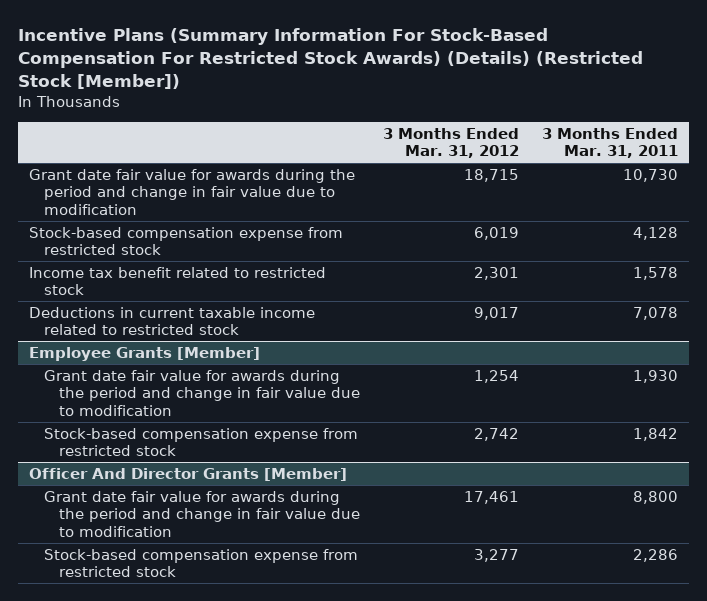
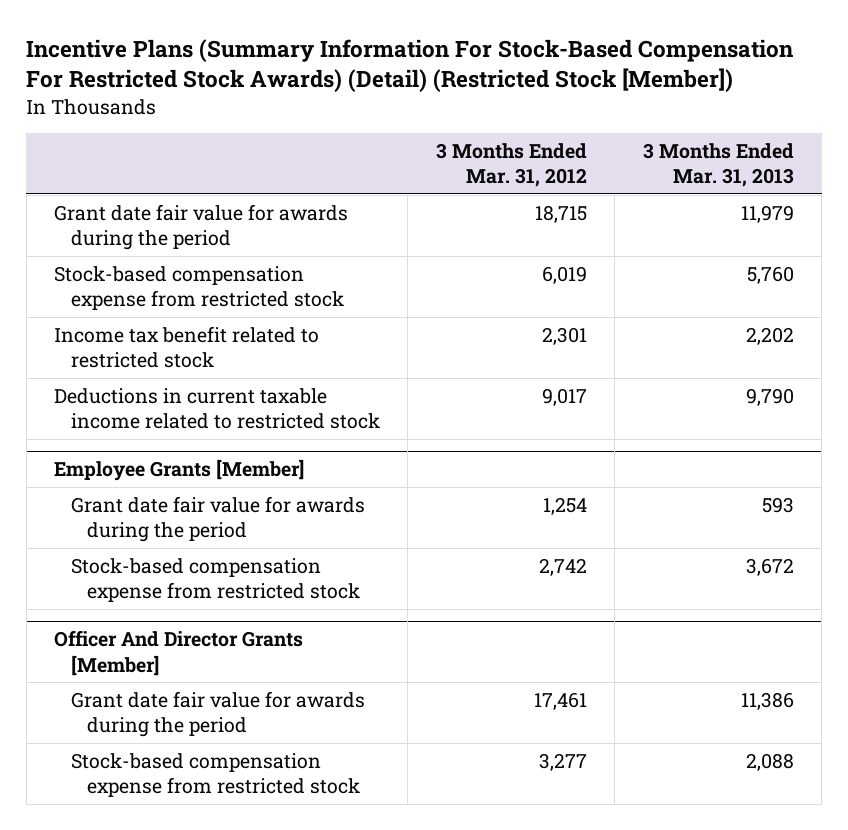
- Incentive Plans (Summary Information For Stock-Based Compensation For Restricted Stock Awards) (Details) (Restricted Stock [Member])
+ Incentive Plans (Summary Information For Stock-Based Compensation For Restricted Stock Awards) (Detail) (Restricted Stock [Member])
- | 3 Months Ended Mar. 31, 2012 | 3 Months Ended Mar. 31, 2011
+ | 3 Months Ended Mar. 31, 2012 | 3 Months Ended Mar. 31, 2013
- Grant date fair value for awards during the period and change in fair value due to modification | 18,715 | 10,730
+ Grant date fair value for awards during the period | 18,715 | 11,979
@ Employee Grants [Member]
- Grant date fair value for awards during the period and change in fair value due to modification | 1,254 | 1,930
+ Grant date fair value for awards during the period | 1,254 | 593
@ Officer And Director Grants [Member]
- Grant date fair value for awards during the period and change in fair value due to modification | 17,461 | 8,800
+ Grant date fair value for awards during the period | 17,461 | 11,386

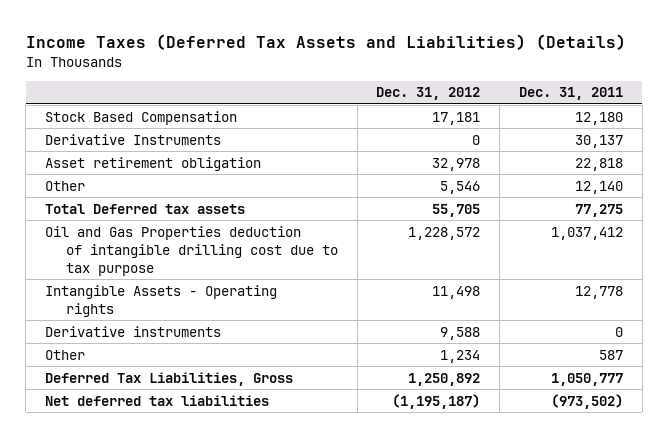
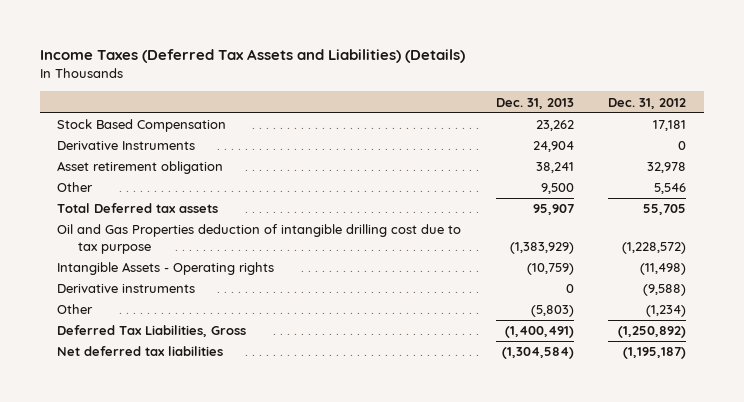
- | Dec. 31, 2012 | Dec. 31, 2011
+ | Dec. 31, 2013 | Dec. 31, 2012
- Oil and Gas Properties deduction of intangible drilling cost due to tax purpose | 1,228,572 | 1,037,412
- Intangible Assets - Operating rights | 11,498 | 12,778
- Derivative instruments | 9,588 | 0
- Other | 1,234 | 587
- Deferred Tax Liabilities, Gross | 1,250,892 | 1,050,777
+ Oil and Gas Properties deduction of intangible drilling cost due to tax purpose | (1,383,929) | (1,228,572)
+ Intangible Assets - Operating rights | (10,759) | (11,498)
+ Derivative instruments | 0 | (9,588)
+ Other | (5,803) | (1,234)
+ Deferred Tax Liabilities, Gross | (1,400,491) | (1,250,892)

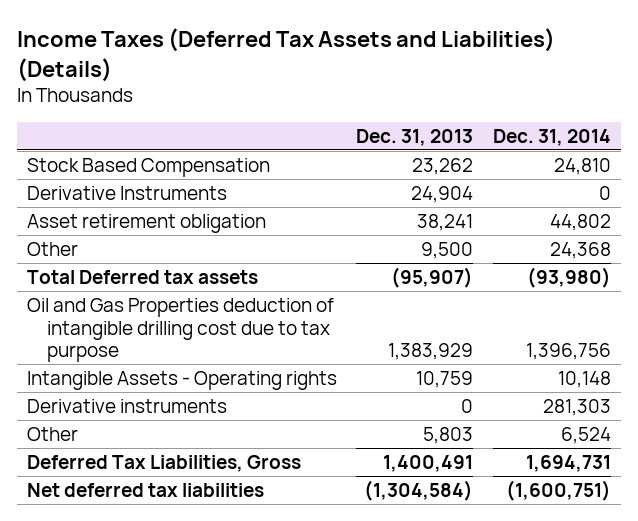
- | Dec. 31, 2013 | Dec. 31, 2012
+ | Dec. 31, 2013 | Dec. 31, 2014
- Total Deferred tax assets | 95,907 | 55,705
- Oil and Gas Properties deduction of intangible drilling cost due to tax purpose | (1,383,929) | (1,228,572)
- Intangible Assets - Operating rights | (10,759) | (11,498)
+ Total Deferred tax assets | (95,907) | (93,980)
+ Oil and Gas Properties deduction of intangible drilling cost due to tax purpose | 1,383,929 | 1,396,756
+ Intangible Assets - Operating rights | 10,759 | 10,148
- Other | (5,803) | (1,234)
- Deferred Tax Liabilities, Gross | (1,400,491) | (1,250,892)
+ Other | 5,803 | 6,524
+ Deferred Tax Liabilities, Gross | 1,400,491 | 1,694,731

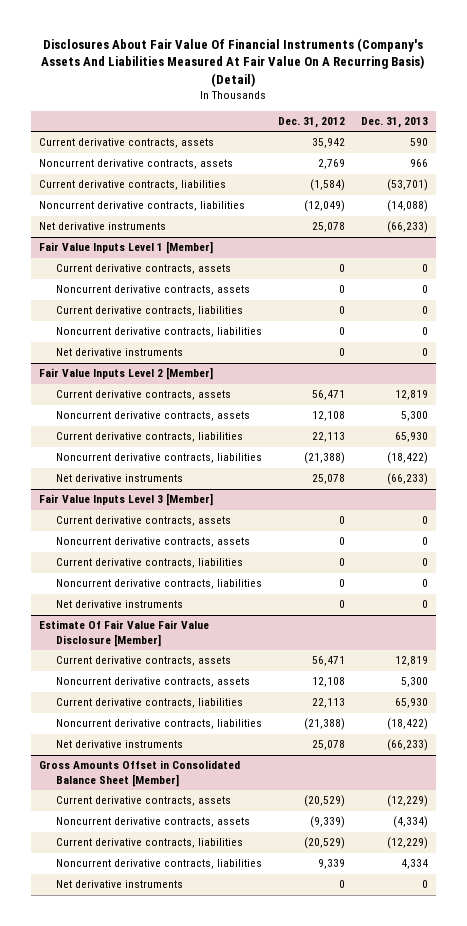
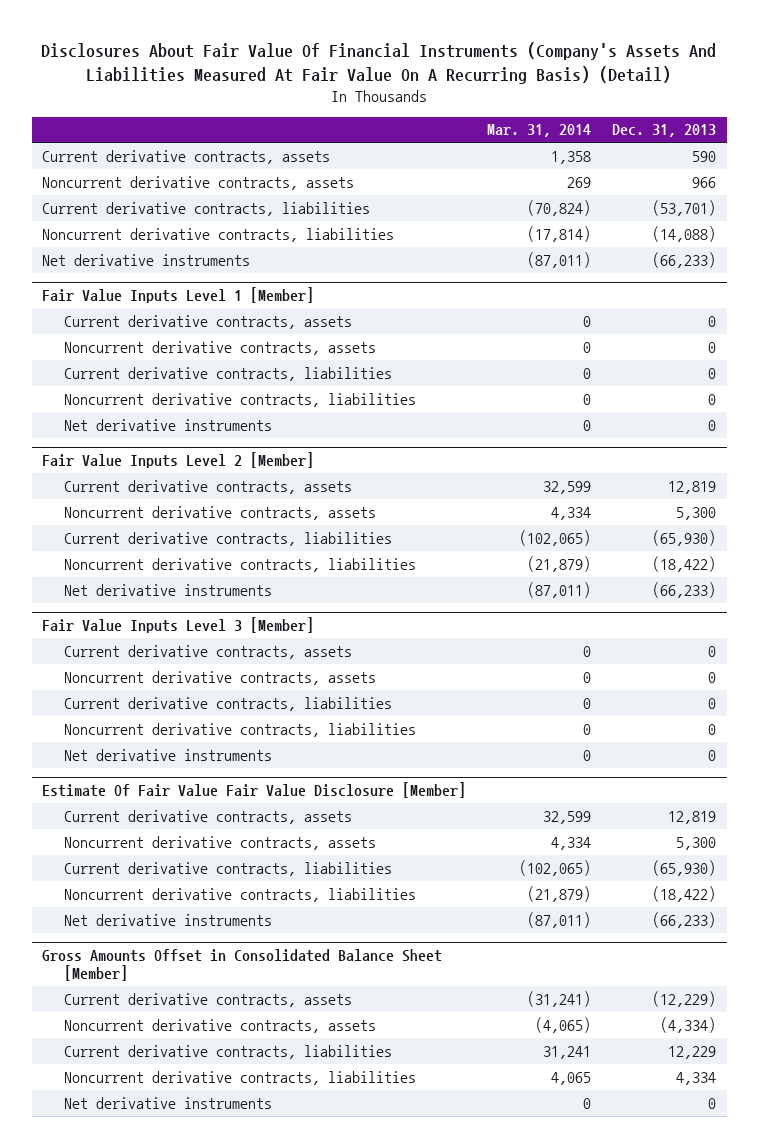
- | Dec. 31, 2012 | Dec. 31, 2013
+ | Mar. 31, 2014 | Dec. 31, 2013
@ Fair Value Inputs Level 2 [Member]
- Current derivative contracts, liabilities | 22,113 | 65,930
+ Current derivative contracts, liabilities | (102,065) | (65,930)
@ Estimate Of Fair Value Fair Value Disclosure [Member]
- Current derivative contracts, liabilities | 22,113 | 65,930
+ Current derivative contracts, liabilities | (102,065) | (65,930)
@ Gross Amounts Offset in Consolidated Balance Sheet [Member]
- Current derivative contracts, liabilities | (20,529) | (12,229)
+ Current derivative contracts, liabilities | 31,241 | 12,229

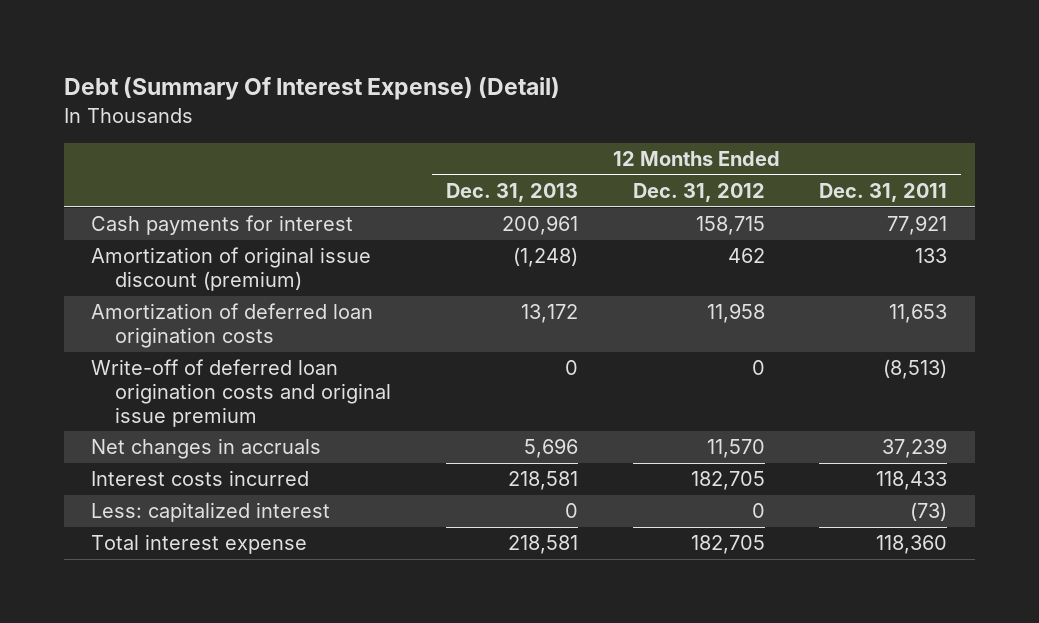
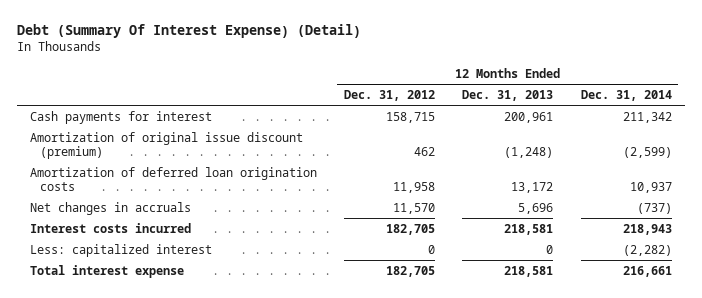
- | 12 Months Ended Dec. 31, 2013 | 12 Months Ended Dec. 31, 2012 | 12 Months Ended Dec. 31, 2011
+ | 12 Months Ended Dec. 31, 2012 | 12 Months Ended Dec. 31, 2013 | 12 Months Ended Dec. 31, 2014
- Write-off of deferred loan origination costs and original issue premium | 0 | 0 | (8,513)

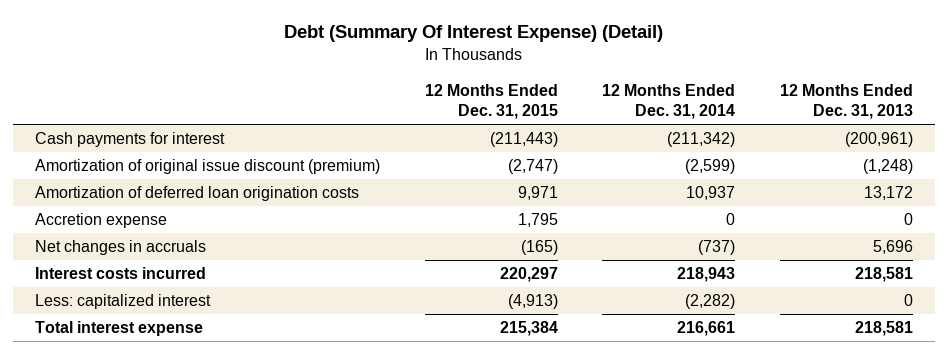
- | 12 Months Ended Dec. 31, 2012 | 12 Months Ended Dec. 31, 2013 | 12 Months Ended Dec. 31, 2014
+ | 12 Months Ended Dec. 31, 2015 | 12 Months Ended Dec. 31, 2014 | 12 Months Ended Dec. 31, 2013
- Cash payments for interest | 158,715 | 200,961 | 211,342
+ Cash payments for interest | (211,443) | (211,342) | (200,961)
+ Accretion expense | 1,795 | 0 | 0

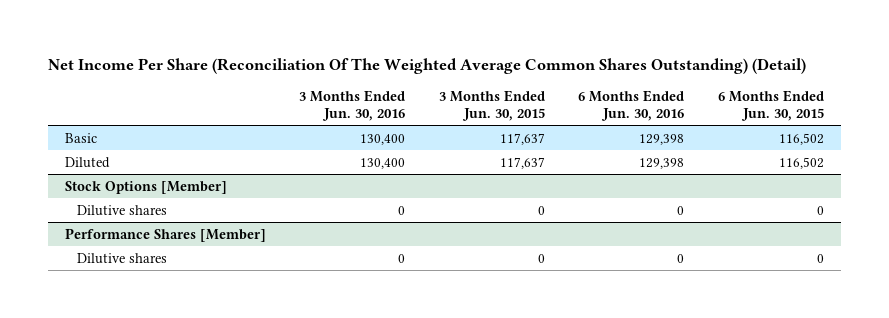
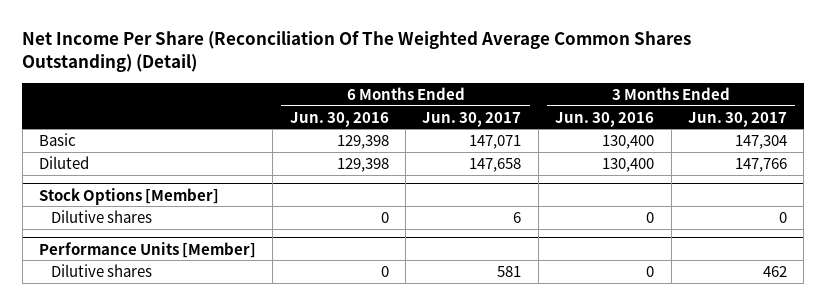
- | 3 Months Ended Jun. 30, 2016 | 3 Months Ended Jun. 30, 2015 | 6 Months Ended Jun. 30, 2016 | 6 Months Ended Jun. 30, 2015
+ | 6 Months Ended Jun. 30, 2016 | 6 Months Ended Jun. 30, 2017 | 3 Months Ended Jun. 30, 2016 | 3 Months Ended Jun. 30, 2017
- Performance Shares [Member]
+ Performance Units [Member]

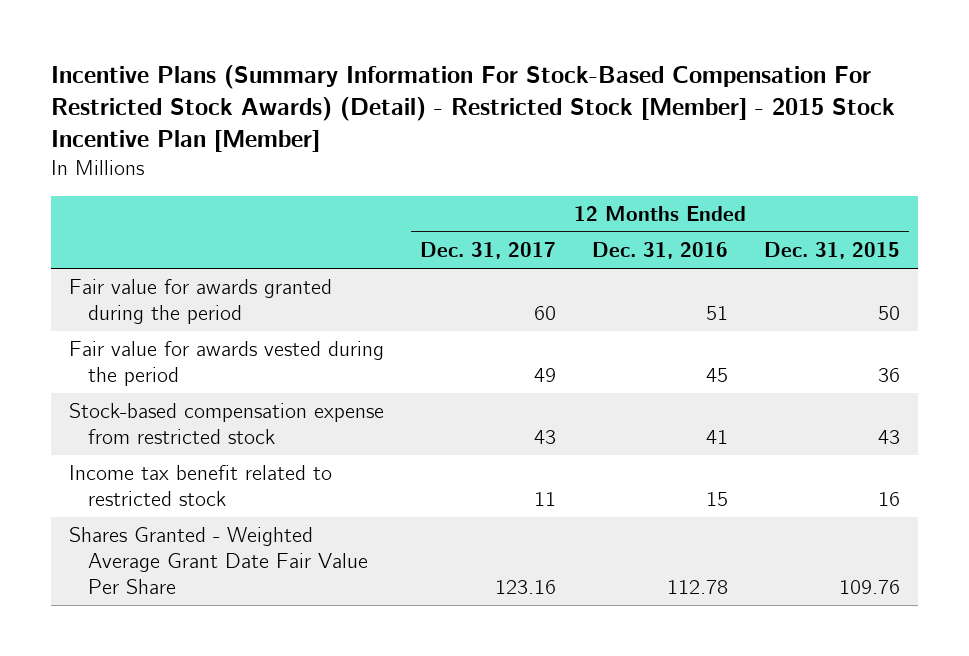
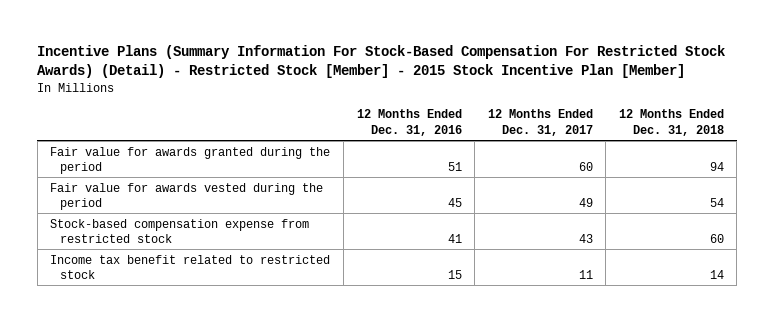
- | 12 Months Ended Dec. 31, 2017 | 12 Months Ended Dec. 31, 2016 | 12 Months Ended Dec. 31, 2015
+ | 12 Months Ended Dec. 31, 2016 | 12 Months Ended Dec. 31, 2017 | 12 Months Ended Dec. 31, 2018
- Shares Granted - Weighted Average Grant Date Fair Value Per Share | 123.16 | 112.78 | 109.76

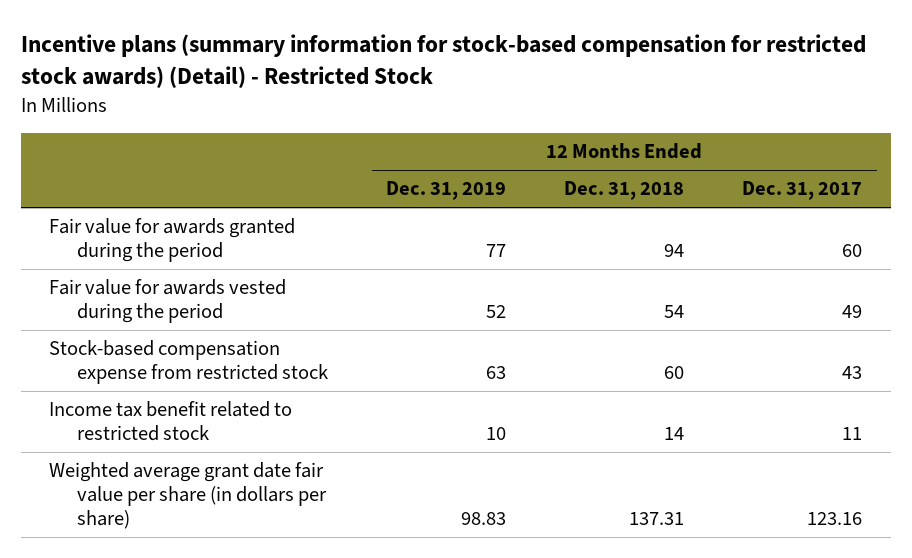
- Incentive Plans (Summary Information For Stock-Based Compensation For Restricted Stock Awards) (Detail) - Restricted Stock [Member] - 2015 Stock Incentive Plan [Member]
+ Incentive plans (summary information for stock-based compensation for restricted stock awards) (Detail) - Restricted Stock
- | 12 Months Ended Dec. 31, 2016 | 12 Months Ended Dec. 31, 2017 | 12 Months Ended Dec. 31, 2018
+ | 12 Months Ended Dec. 31, 2019 | 12 Months Ended Dec. 31, 2018 | 12 Months Ended Dec. 31, 2017
+ Weighted average grant date fair value per share (in dollars per share) | 98.83 | 137.31 | 123.16

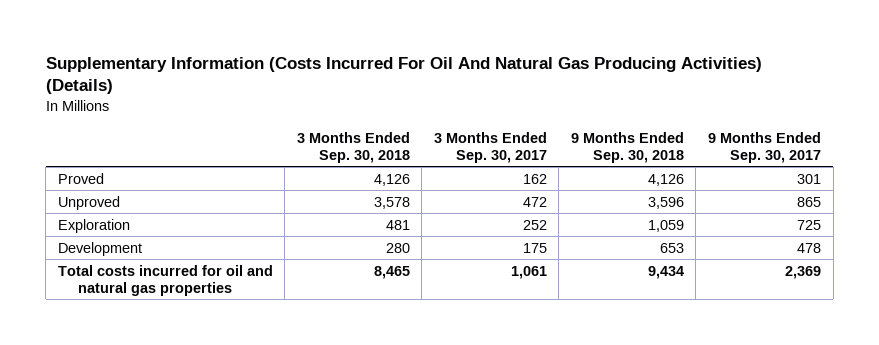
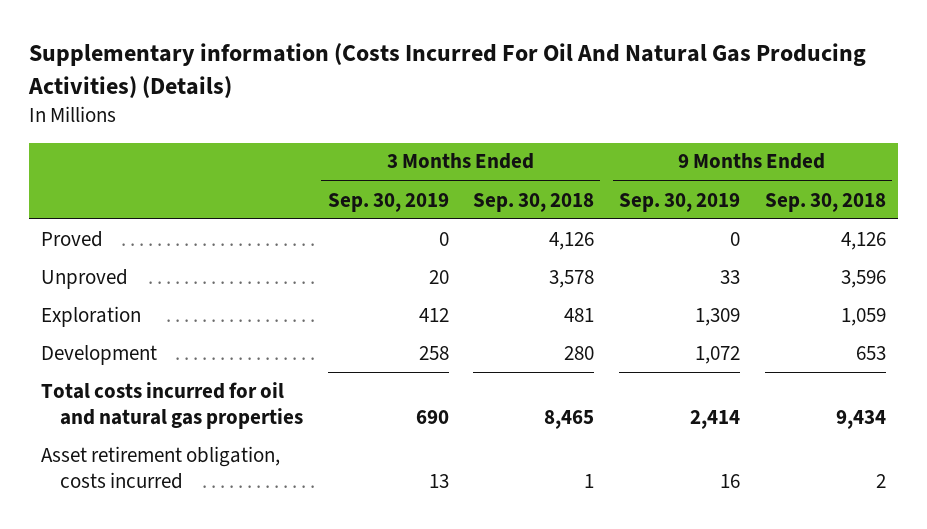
- Supplementary Information (Costs Incurred For Oil And Natural Gas Producing Activities) (Details)
+ Supplementary information (Costs Incurred For Oil And Natural Gas Producing Activities) (Details)
- | 3 Months Ended Sep. 30, 2018 | 3 Months Ended Sep. 30, 2017 | 9 Months Ended Sep. 30, 2018 | 9 Months Ended Sep. 30, 2017
+ | 3 Months Ended Sep. 30, 2019 | 3 Months Ended Sep. 30, 2018 | 9 Months Ended Sep. 30, 2019 | 9 Months Ended Sep. 30, 2018
+ Asset retirement obligation, costs incurred | 13 | 1 | 16 | 2

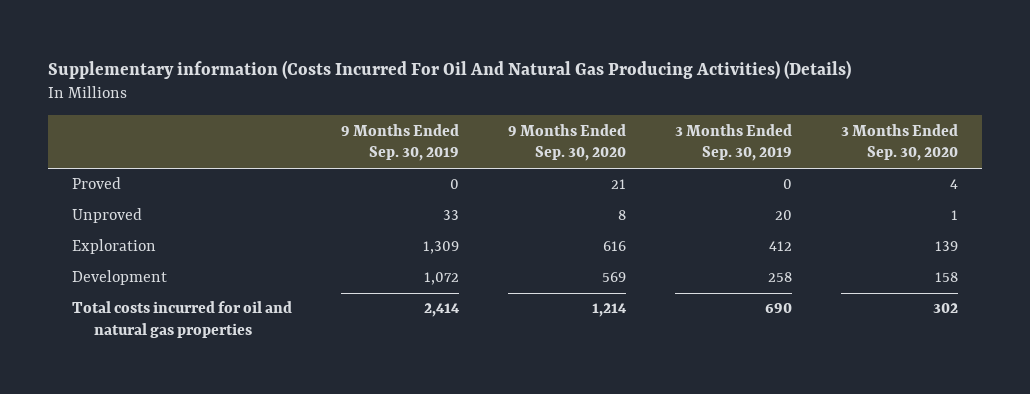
- | 3 Months Ended Sep. 30, 2019 | 3 Months Ended Sep. 30, 2018 | 9 Months Ended Sep. 30, 2019 | 9 Months Ended Sep. 30, 2018
+ | 9 Months Ended Sep. 30, 2019 | 9 Months Ended Sep. 30, 2020 | 3 Months Ended Sep. 30, 2019 | 3 Months Ended Sep. 30, 2020
- Asset retirement obligation, costs incurred | 13 | 1 | 16 | 2

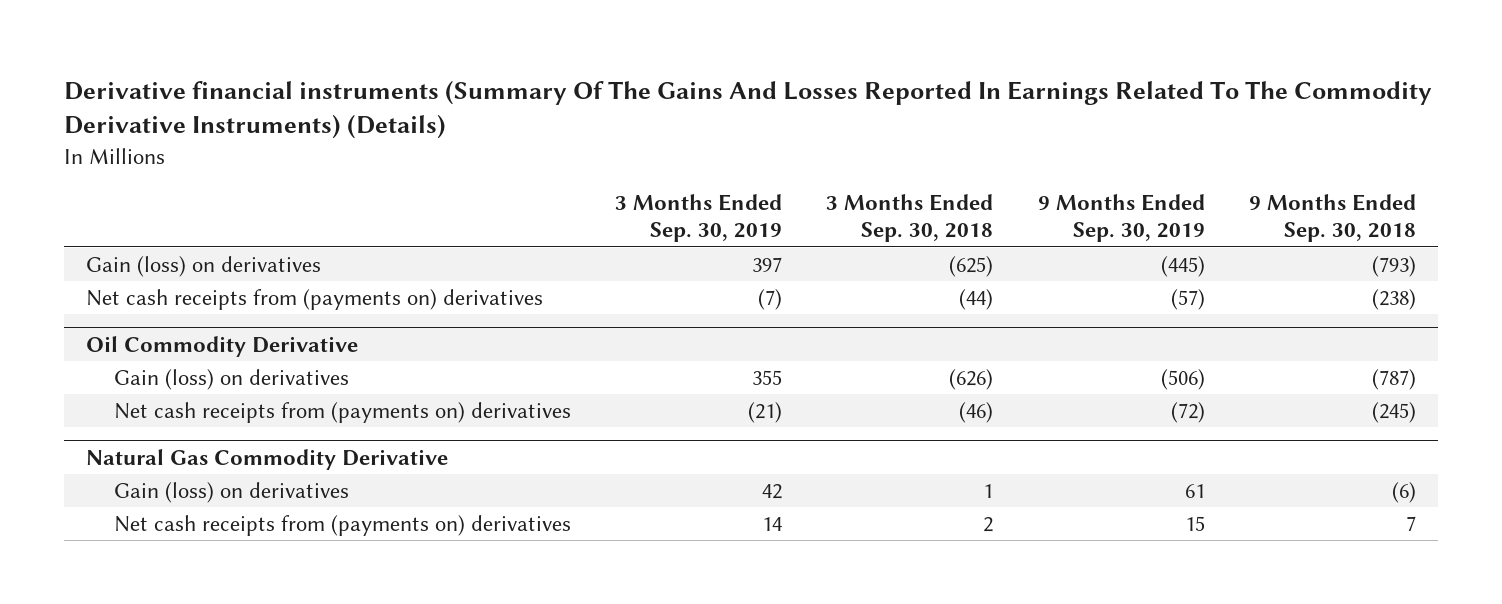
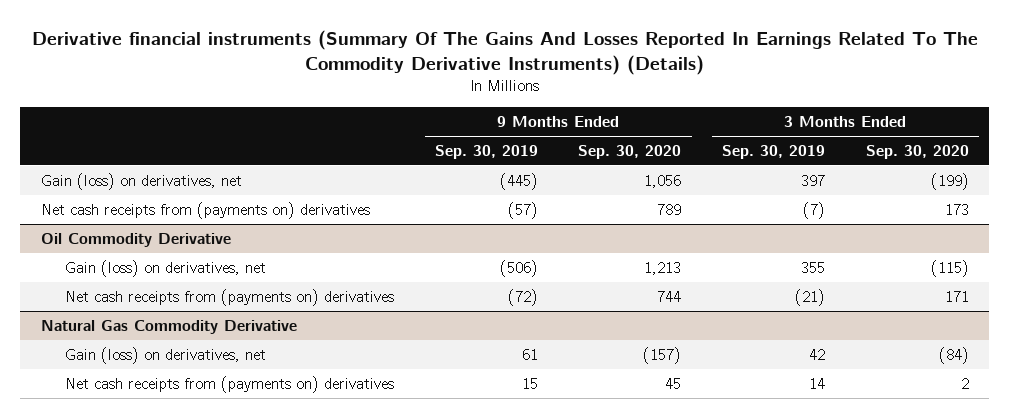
- | 3 Months Ended Sep. 30, 2019 | 3 Months Ended Sep. 30, 2018 | 9 Months Ended Sep. 30, 2019 | 9 Months Ended Sep. 30, 2018
+ | 9 Months Ended Sep. 30, 2019 | 9 Months Ended Sep. 30, 2020 | 3 Months Ended Sep. 30, 2019 | 3 Months Ended Sep. 30, 2020
- Gain (loss) on derivatives | 397 | (625) | (445) | (793)
+ Gain (loss) on derivatives, net | (445) | 1,056 | 397 | (199)
@ Oil Commodity Derivative
- Gain (loss) on derivatives | 355 | (626) | (506) | (787)
+ Gain (loss) on derivatives, net | (506) | 1,213 | 355 | (115)
@ Natural Gas Commodity Derivative
- Gain (loss) on derivatives | 42 | 1 | 61 | (6)
+ Gain (loss) on derivatives, net | 61 | (157) | 42 | (84)

